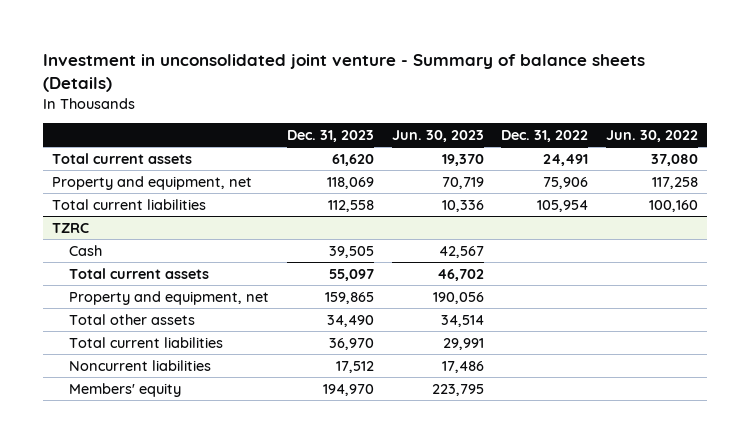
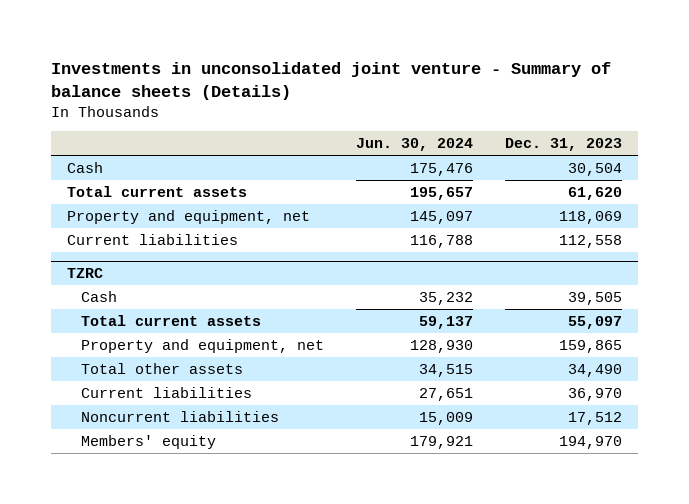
- Investment in unconsolidated joint venture - Summary of balance sheets (Details)
+ Investments in unconsolidated joint venture - Summary of balance sheets (Details)
- | Dec. 31, 2023 | Jun. 30, 2023 | Dec. 31, 2022 | Jun. 30, 2022
+ | Jun. 30, 2024 | Dec. 31, 2023
+ Cash | 175,476 | 30,504
- Total current liabilities | 112,558 | 10,336 | 105,954 | 100,160
+ Current liabilities | 116,788 | 112,558
@ TZRC
- Total current liabilities | 36,970 | 29,991 | |
+ Current liabilities | 27,651 | 36,970

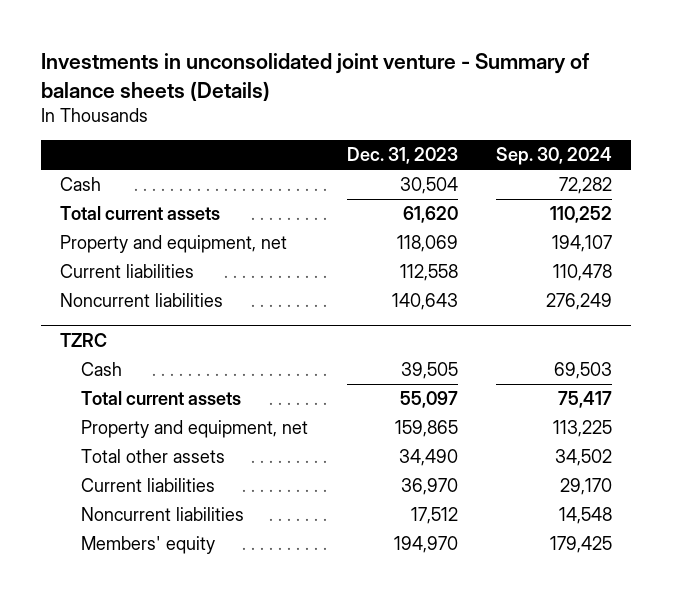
- | Jun. 30, 2024 | Dec. 31, 2023
+ | Dec. 31, 2023 | Sep. 30, 2024
+ Noncurrent liabilities | 140,643 | 276,249

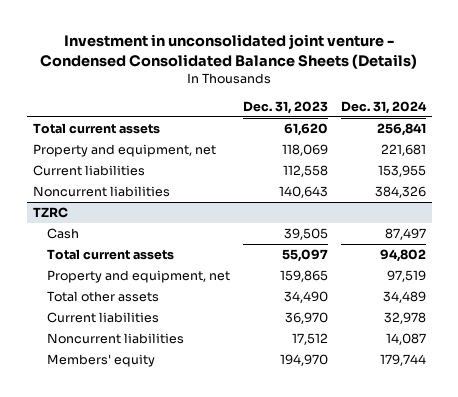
- Investments in unconsolidated joint venture - Summary of balance sheets (Details)
+ Investment in unconsolidated joint venture - Condensed Consolidated Balance Sheets (Details)
- | Dec. 31, 2023 | Sep. 30, 2024
+ | Dec. 31, 2023 | Dec. 31, 2024
- Cash | 30,504 | 72,282

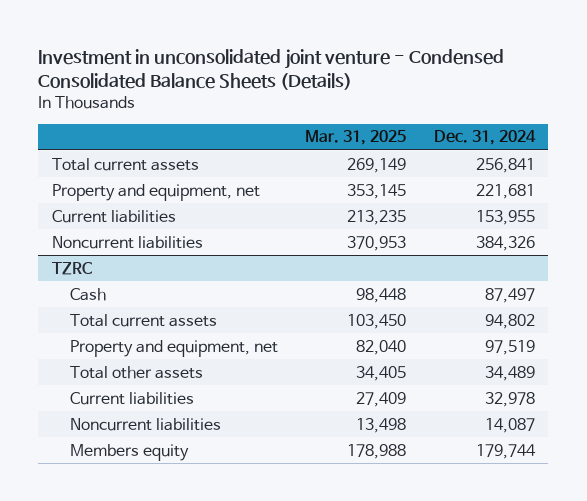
- | Dec. 31, 2023 | Dec. 31, 2024
+ | Mar. 31, 2025 | Dec. 31, 2024
@ TZRC
- Members' equity | 194,970 | 179,744
+ Members equity | 178,988 | 179,744

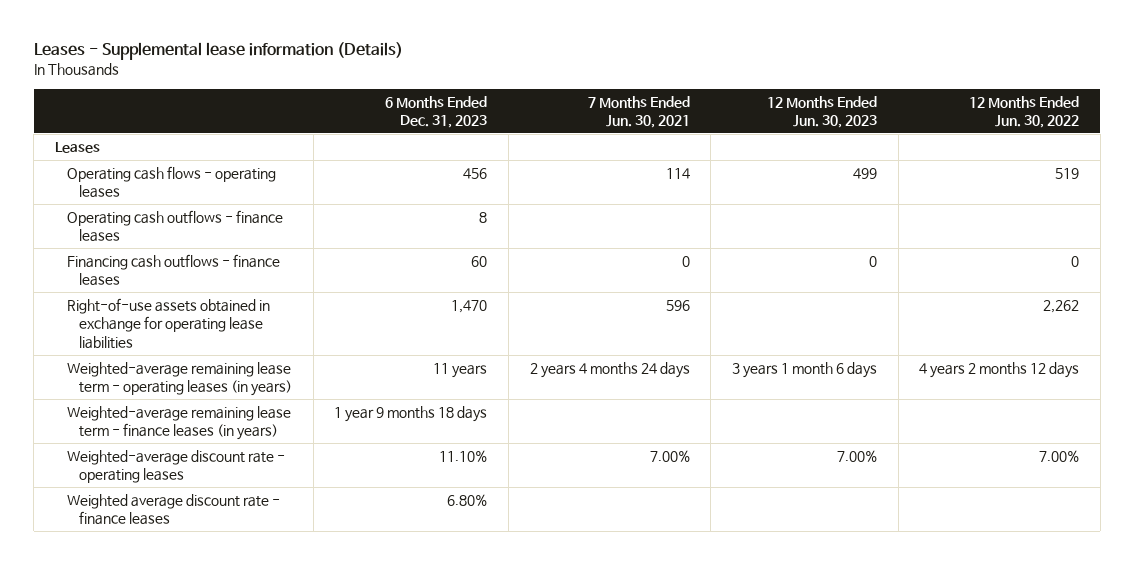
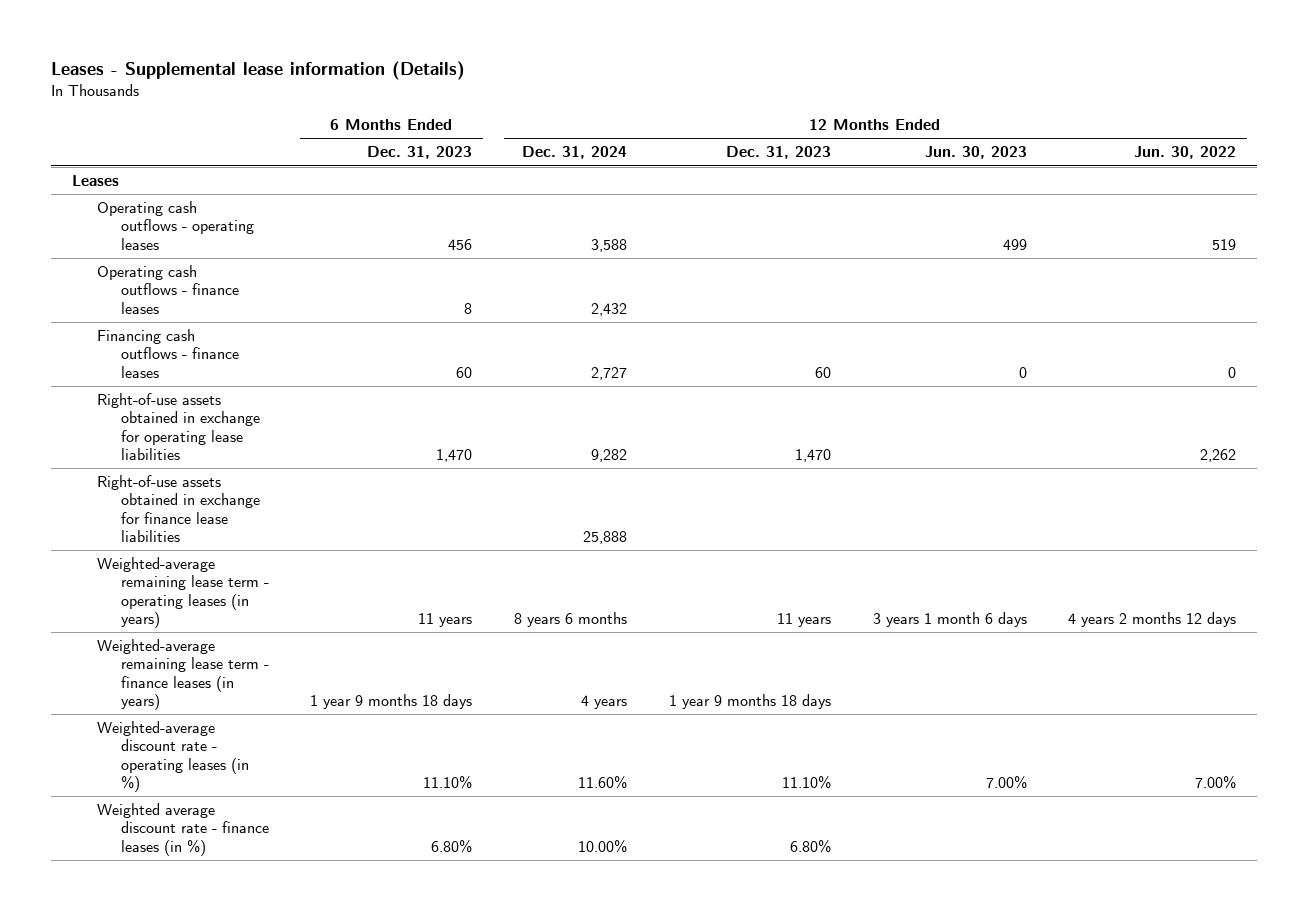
- | 6 Months Ended Dec. 31, 2023 | 7 Months Ended Jun. 30, 2021 | 12 Months Ended Jun. 30, 2023 | 12 Months Ended Jun. 30, 2022
+ | 6 Months Ended Dec. 31, 2023 | 12 Months Ended Dec. 31, 2024 | 12 Months Ended Dec. 31, 2023 | 12 Months Ended Jun. 30, 2023 | 12 Months Ended Jun. 30, 2022
- Operating cash flows - operating leases | 456 | 114 | 499 | 519
+ Operating cash outflows - operating leases | 456 | 3,588 | | 499 | 519
+ Right-of-use assets obtained in exchange for finance lease liabilities | | 25,888 | | |
- Weighted-average discount rate - operating leases | 11.10% | 7.00% | 7.00% | 7.00%
- Weighted average discount rate - finance leases | 6.80% | | |
+ Weighted-average discount rate - operating leases (in %) | 11.10% | 11.60% | 11.10% | 7.00% | 7.00%
+ Weighted average discount rate - finance leases (in %) | 6.80% | 10.00% | 6.80% | |

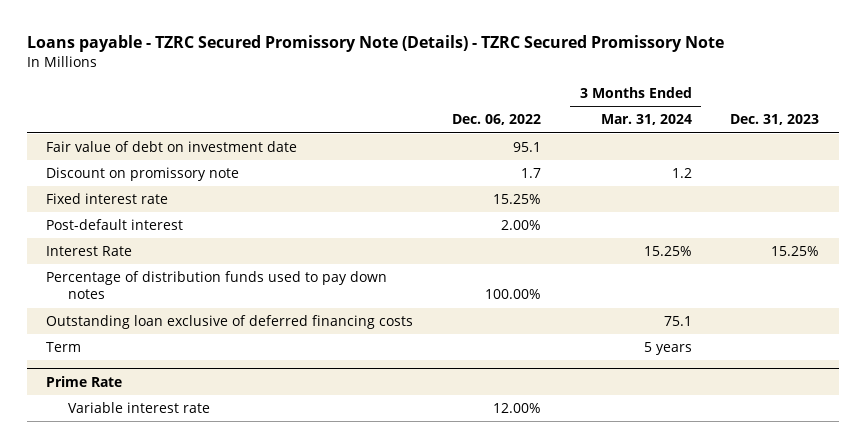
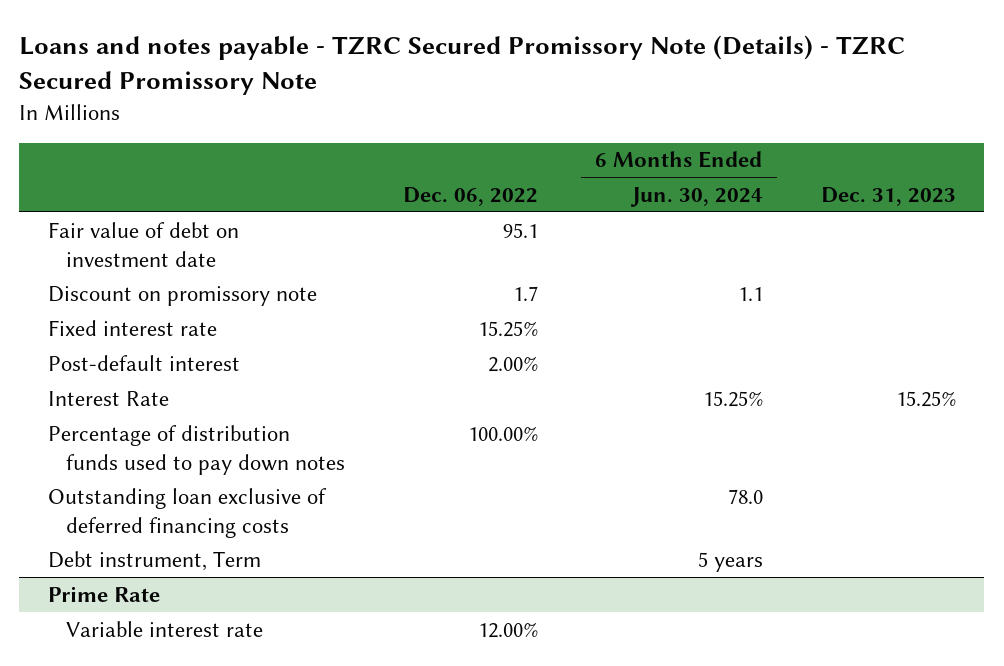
- Loans payable - TZRC Secured Promissory Note (Details) - TZRC Secured Promissory Note
+ Loans and notes payable - TZRC Secured Promissory Note (Details) - TZRC Secured Promissory Note
- | Dec. 06, 2022 | 3 Months Ended Mar. 31, 2024 | Dec. 31, 2023
+ | Dec. 06, 2022 | 6 Months Ended Jun. 30, 2024 | Dec. 31, 2023
- Term | | 5 years |
+ Debt instrument, Term | | 5 years |

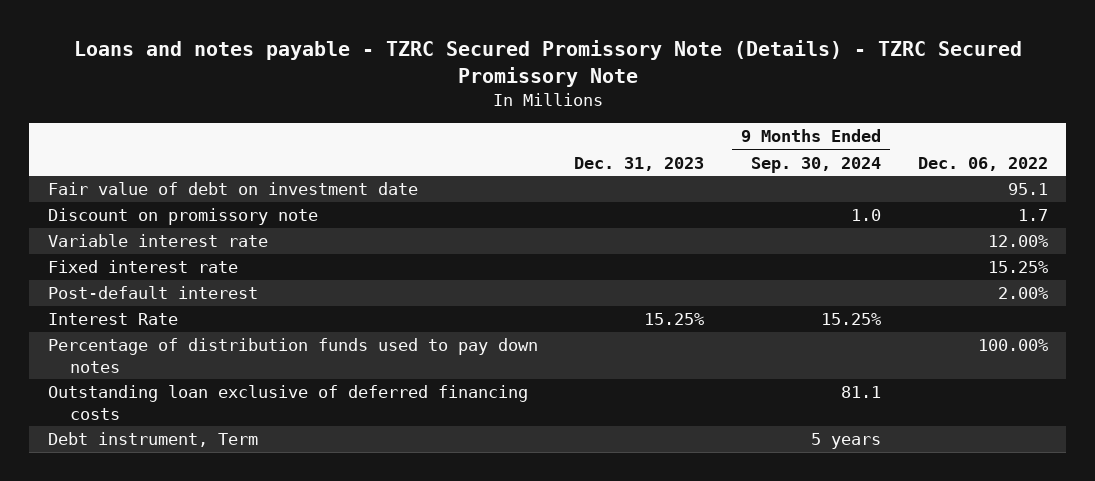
- | Dec. 06, 2022 | 6 Months Ended Jun. 30, 2024 | Dec. 31, 2023
+ | Dec. 31, 2023 | 9 Months Ended Sep. 30, 2024 | Dec. 06, 2022
+ Variable interest rate | | | 12.00%
- Prime Rate
- Variable interest rate | 12.00% | |

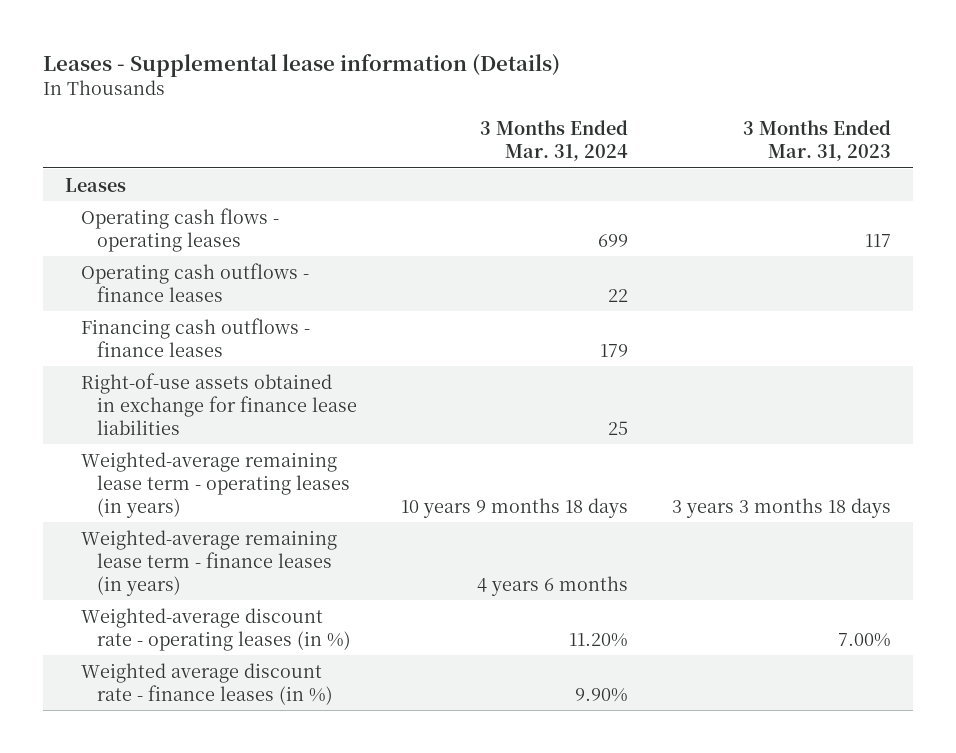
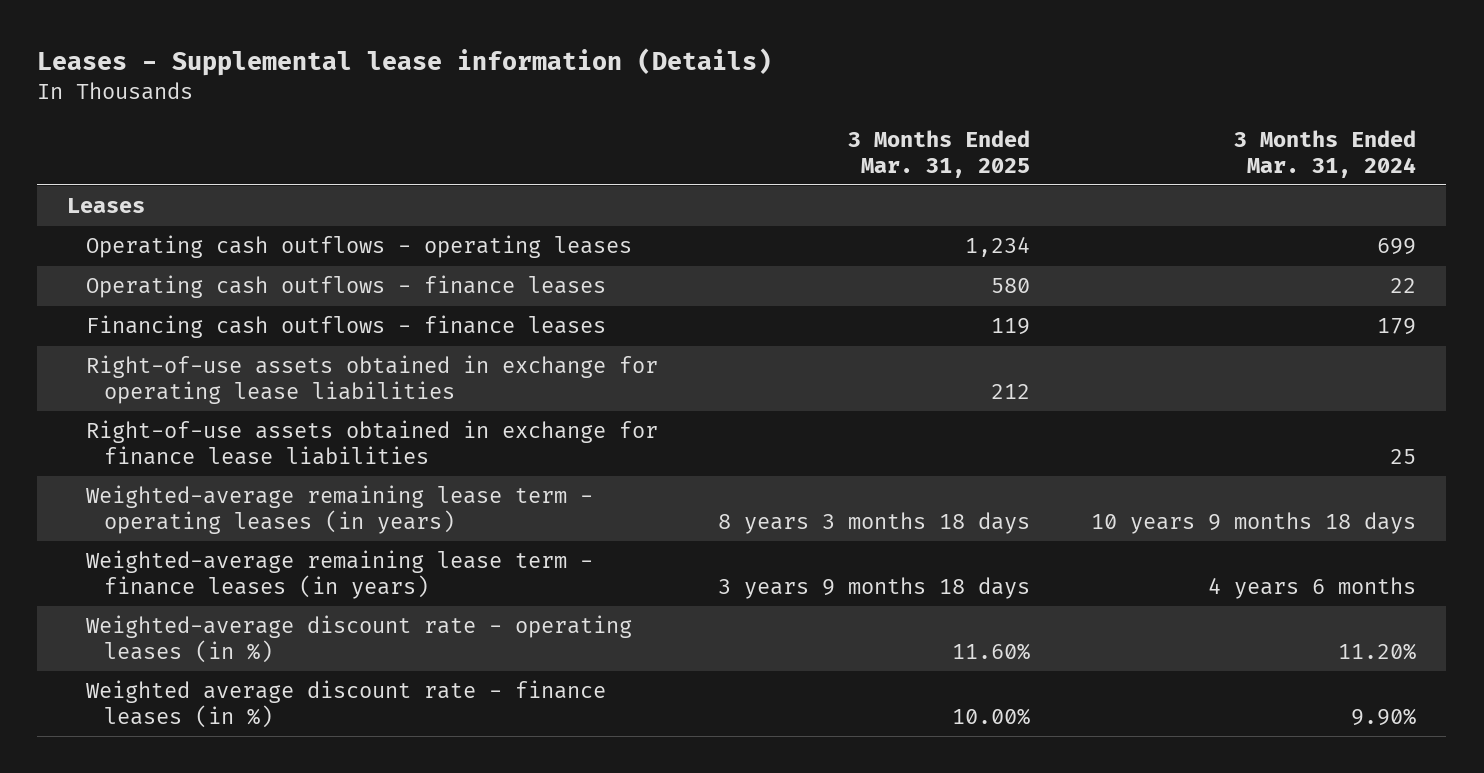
- | 3 Months Ended Mar. 31, 2024 | 3 Months Ended Mar. 31, 2023
+ | 3 Months Ended Mar. 31, 2025 | 3 Months Ended Mar. 31, 2024
- Operating cash flows - operating leases | 699 | 117
+ Operating cash outflows - operating leases | 1,234 | 699
+ Right-of-use assets obtained in exchange for operating lease liabilities | 212 |

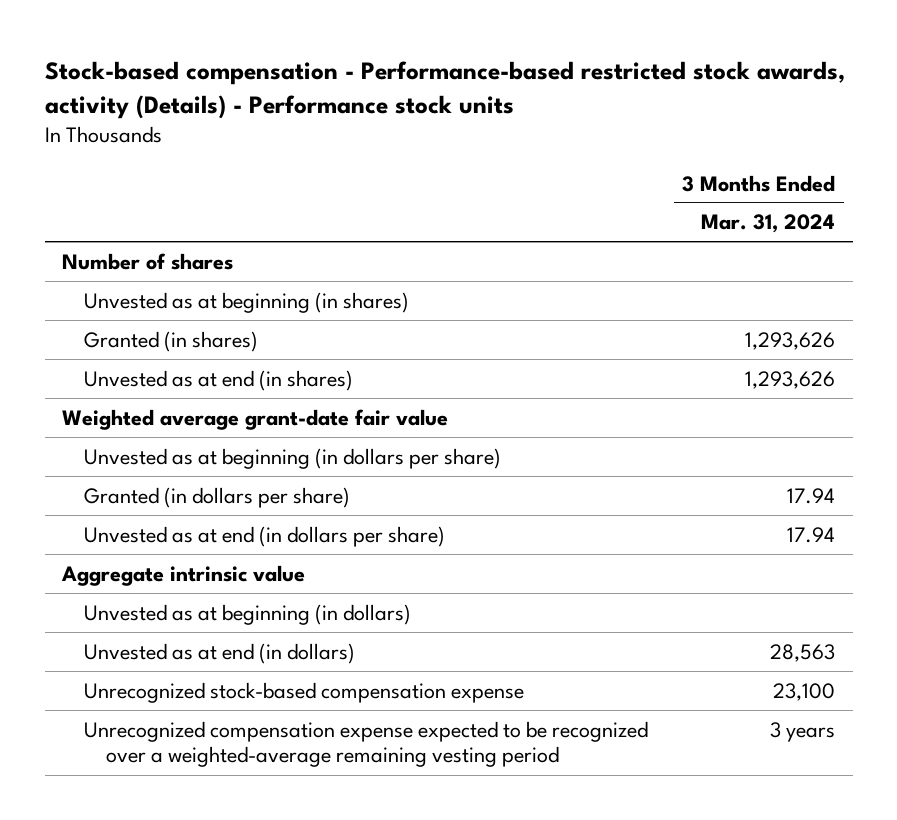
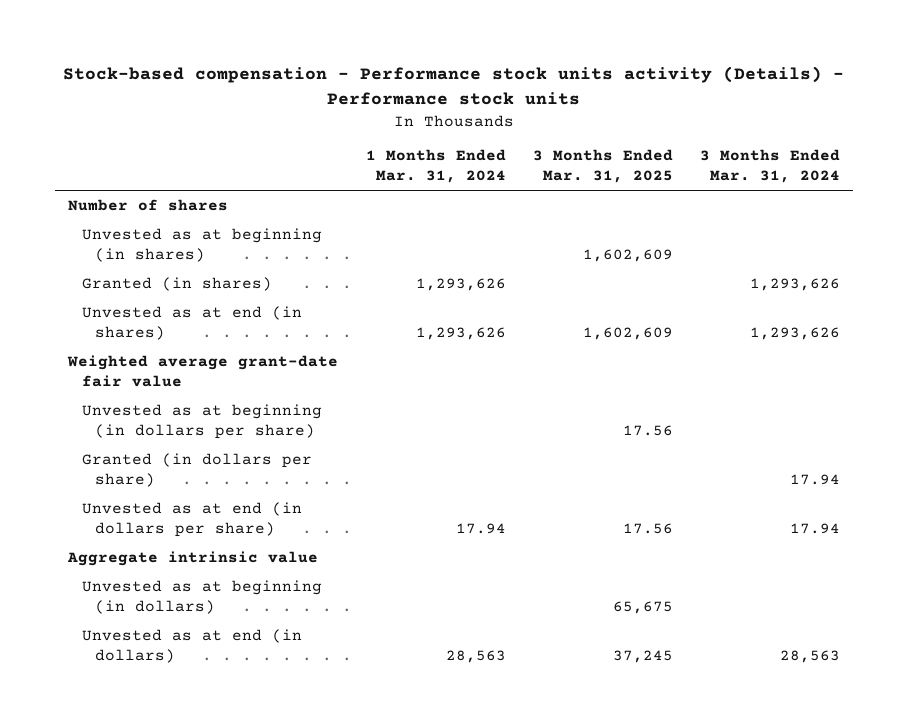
- Stock-based compensation - Performance-based restricted stock awards, activity (Details) - Performance stock units
+ Stock-based compensation - Performance stock units activity (Details) - Performance stock units
- | 3 Months Ended Mar. 31, 2024
+ | 1 Months Ended Mar. 31, 2024 | 3 Months Ended Mar. 31, 2025 | 3 Months Ended Mar. 31, 2024
- Unrecognized stock-based compensation expense | 23,100
- Unrecognized compensation expense expected to be recognized over a weighted-average remaining vesting period | 3 years

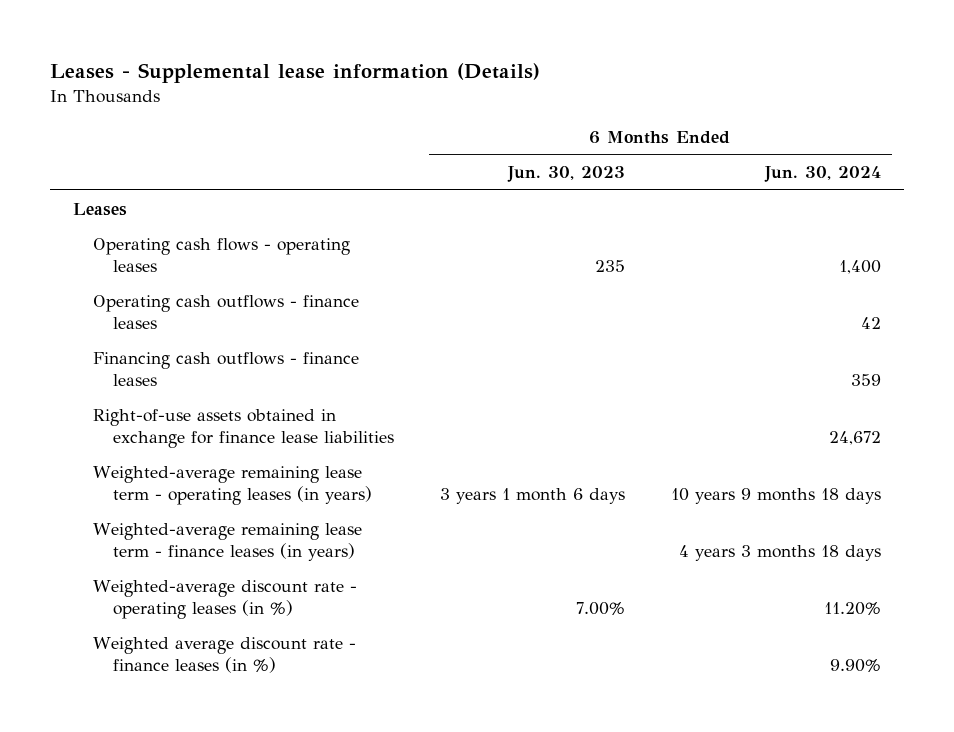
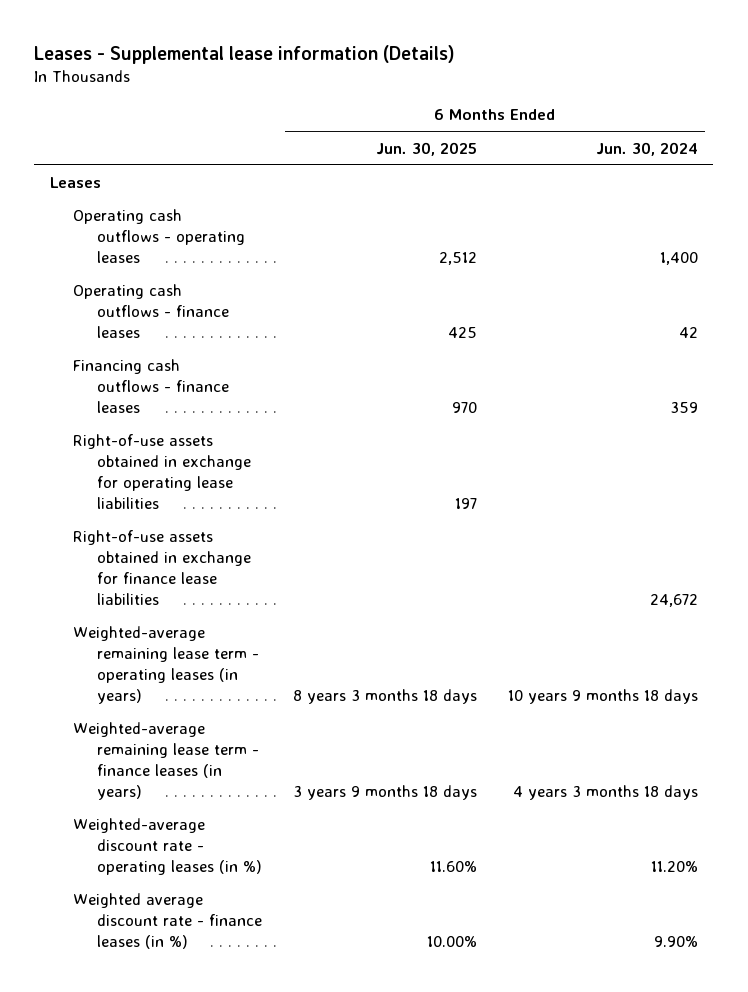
- | 6 Months Ended Jun. 30, 2023 | 6 Months Ended Jun. 30, 2024
+ | 6 Months Ended Jun. 30, 2025 | 6 Months Ended Jun. 30, 2024
- Operating cash flows - operating leases | 235 | 1,400
+ Operating cash outflows - operating leases | 2,512 | 1,400
+ Right-of-use assets obtained in exchange for operating lease liabilities | 197 |

